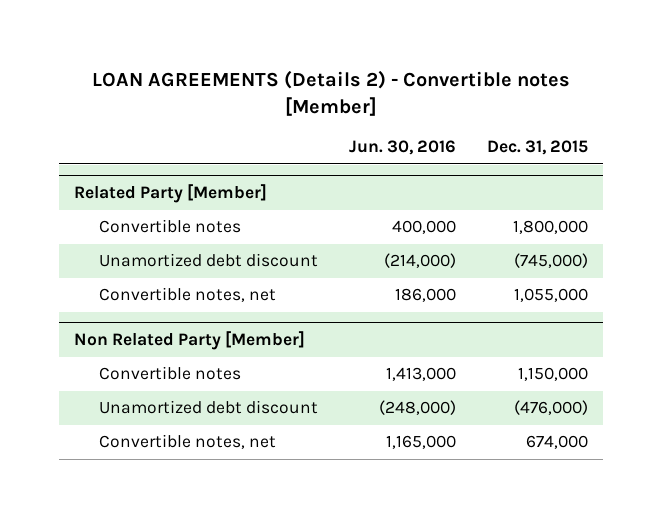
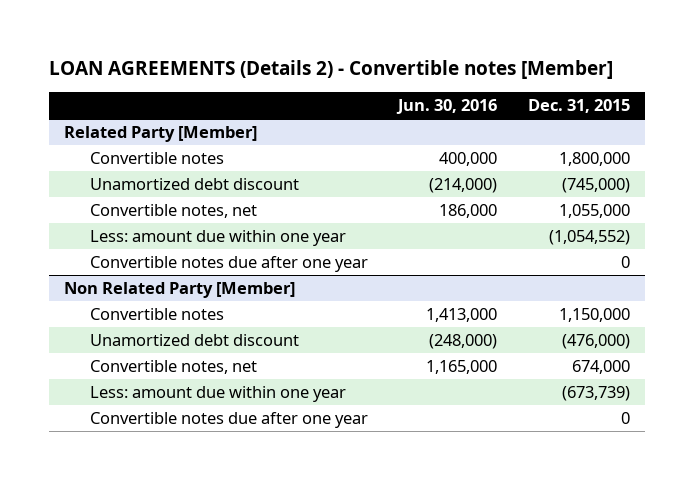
@ Related Party [Member]
+ Less: amount due within one year | | (1,054,552)
+ Convertible notes due after one year | | 0
@ Non Related Party [Member]
+ Less: amount due within one year | | (673,739)
+ Convertible notes due after one year | | 0

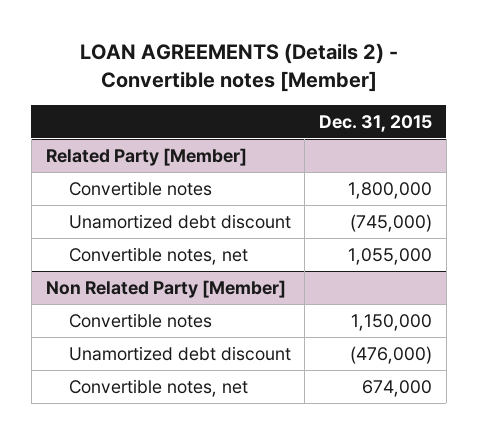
- | Jun. 30, 2016 | Dec. 31, 2015
+ | Dec. 31, 2015
@ Related Party [Member]
- Less: amount due within one year | | (1,054,552)
- Convertible notes due after one year | | 0
@ Non Related Party [Member]
- Less: amount due within one year | | (673,739)
- Convertible notes due after one year | | 0

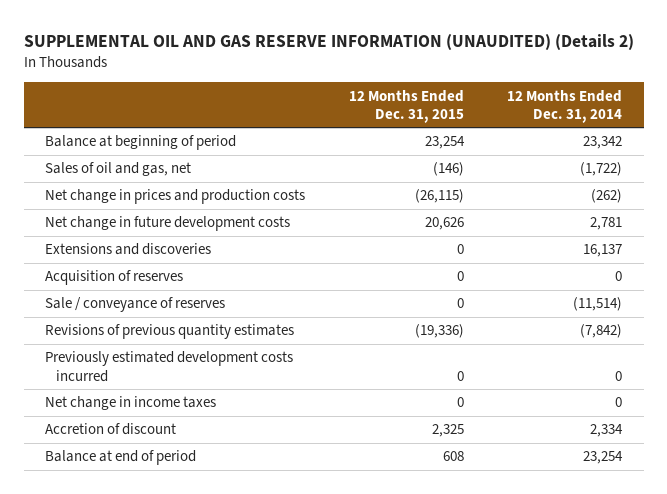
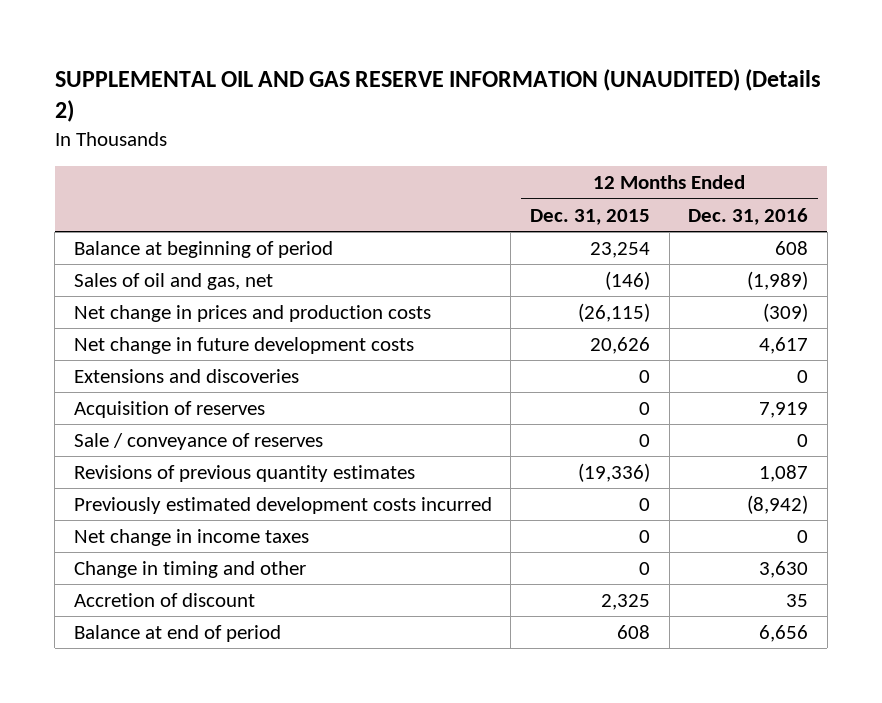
- | 12 Months Ended Dec. 31, 2015 | 12 Months Ended Dec. 31, 2014
+ | 12 Months Ended Dec. 31, 2015 | 12 Months Ended Dec. 31, 2016
+ Change in timing and other | 0 | 3,630

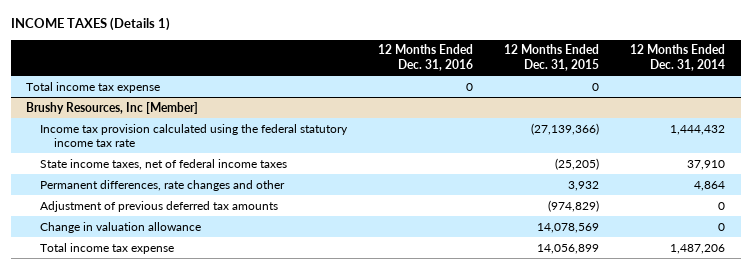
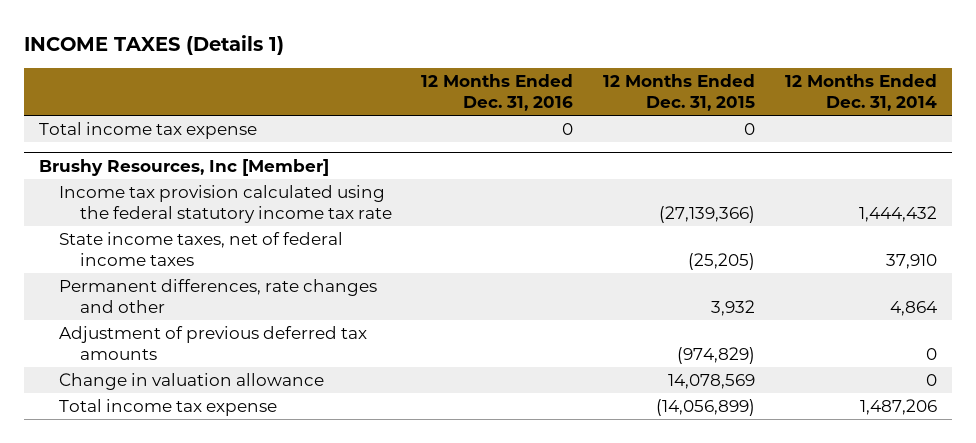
@ Brushy Resources, Inc [Member]
- Total income tax expense | | 14,056,899 | 1,487,206
+ Total income tax expense | | (14,056,899) | 1,487,206

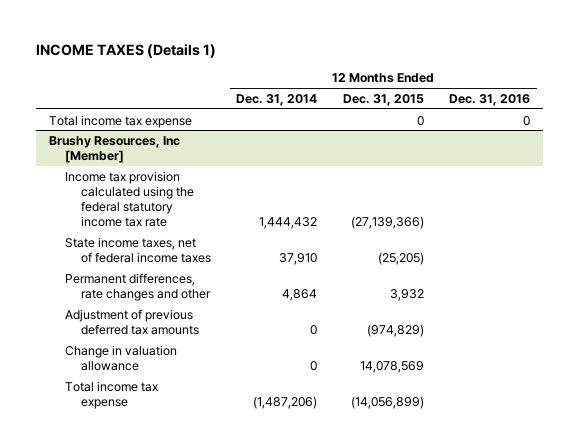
- | 12 Months Ended Dec. 31, 2016 | 12 Months Ended Dec. 31, 2015 | 12 Months Ended Dec. 31, 2014
+ | 12 Months Ended Dec. 31, 2014 | 12 Months Ended Dec. 31, 2015 | 12 Months Ended Dec. 31, 2016
@ Brushy Resources, Inc [Member]
- Total income tax expense | | (14,056,899) | 1,487,206
+ Total income tax expense | (1,487,206) | (14,056,899) |

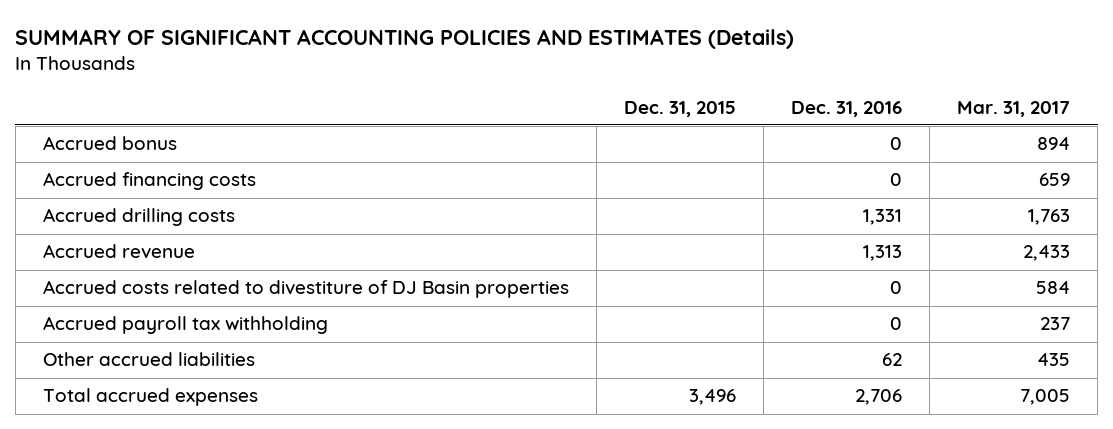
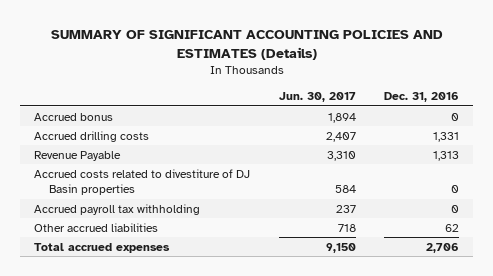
- | Dec. 31, 2015 | Dec. 31, 2016 | Mar. 31, 2017
+ | Jun. 30, 2017 | Dec. 31, 2016
- Accrued financing costs | | 0 | 659
- Accrued revenue | | 1,313 | 2,433
+ Revenue Payable | 3,310 | 1,313

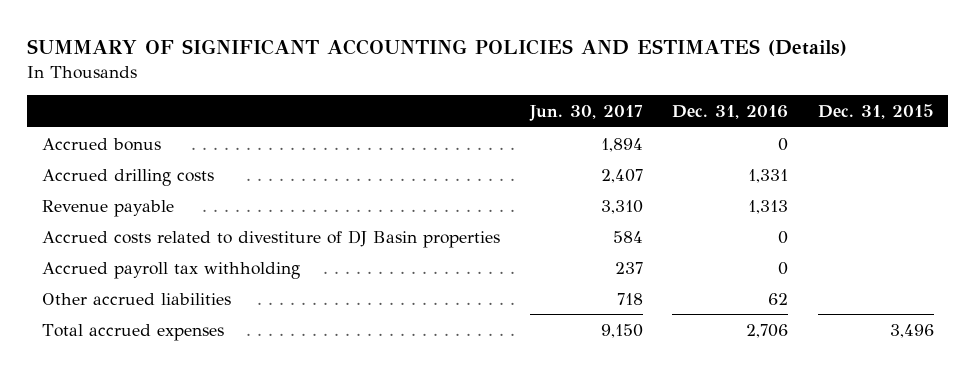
- | Jun. 30, 2017 | Dec. 31, 2016
+ | Jun. 30, 2017 | Dec. 31, 2016 | Dec. 31, 2015
- Revenue Payable | 3,310 | 1,313
+ Revenue payable | 3,310 | 1,313 |

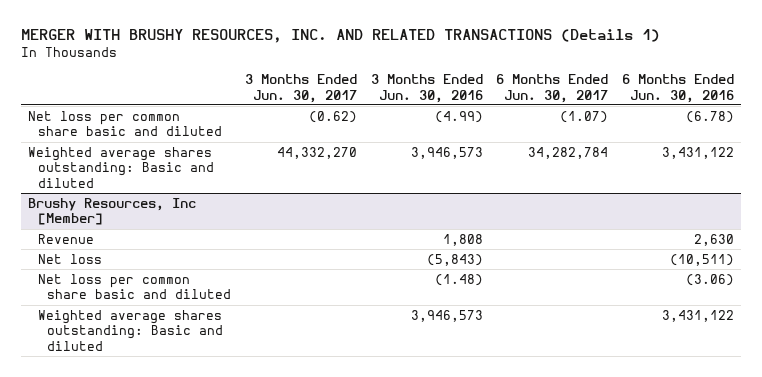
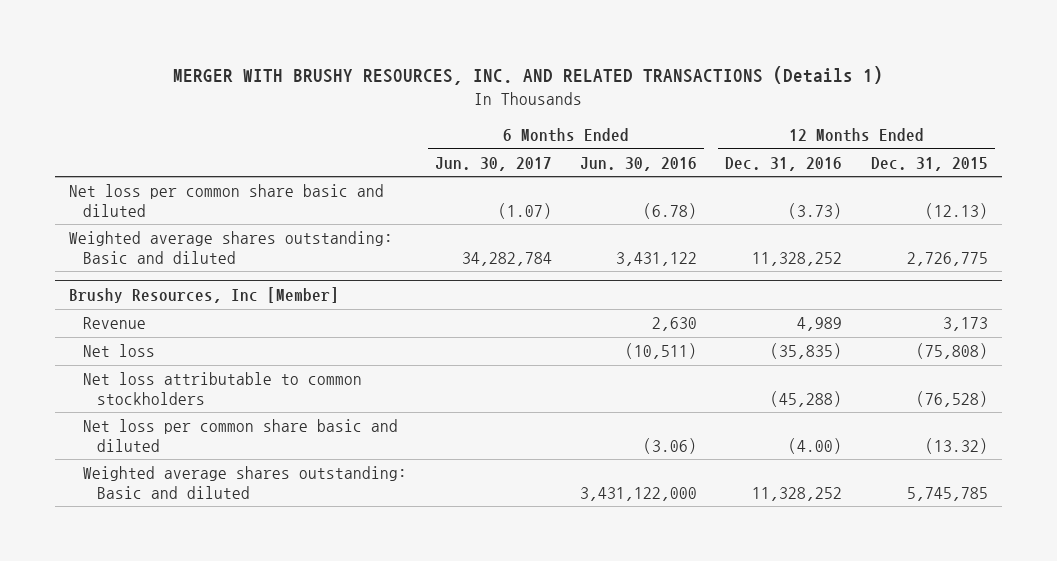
- | 3 Months Ended Jun. 30, 2017 | 3 Months Ended Jun. 30, 2016 | 6 Months Ended Jun. 30, 2017 | 6 Months Ended Jun. 30, 2016
+ | 6 Months Ended Jun. 30, 2017 | 6 Months Ended Jun. 30, 2016 | 12 Months Ended Dec. 31, 2016 | 12 Months Ended Dec. 31, 2015
@ Brushy Resources, Inc [Member]
+ Net loss attributable to common stockholders | | | (45,288) | (76,528)
- Weighted average shares outstanding: Basic and diluted | | 3,946,573 | | 3,431,122
+ Weighted average shares outstanding: Basic and diluted | | 3,431,122,000 | 11,328,252 | 5,745,785

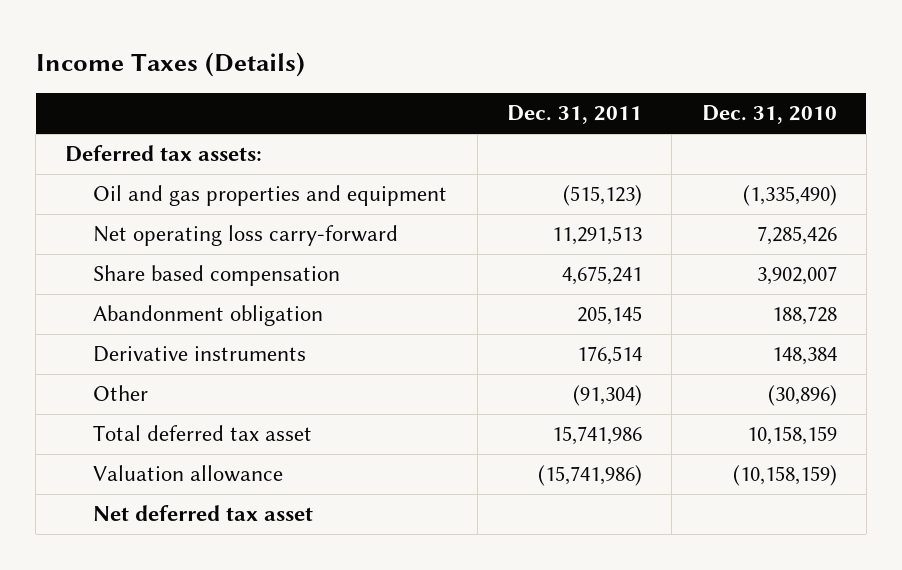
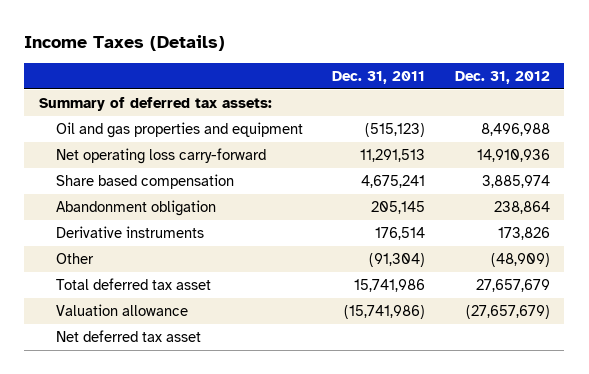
- | Dec. 31, 2011 | Dec. 31, 2010
+ | Dec. 31, 2011 | Dec. 31, 2012
- Deferred tax assets:
+ Summary of deferred tax assets:

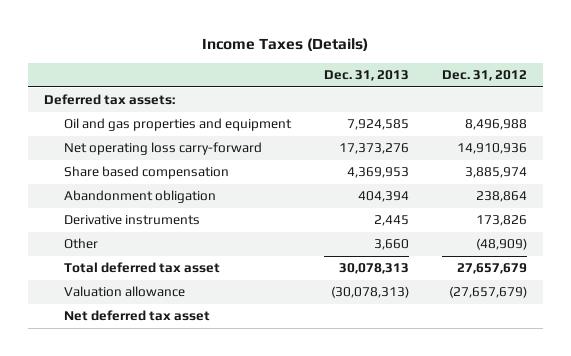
- | Dec. 31, 2011 | Dec. 31, 2012
+ | Dec. 31, 2013 | Dec. 31, 2012
- Summary of deferred tax assets:
+ Deferred tax assets:

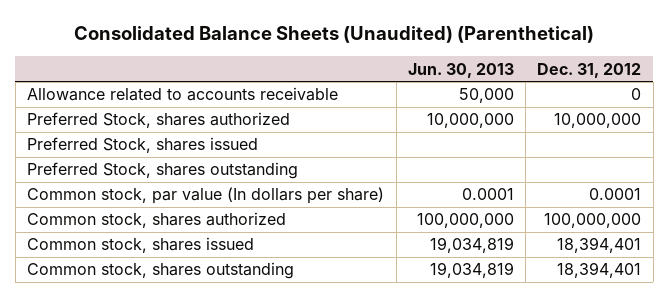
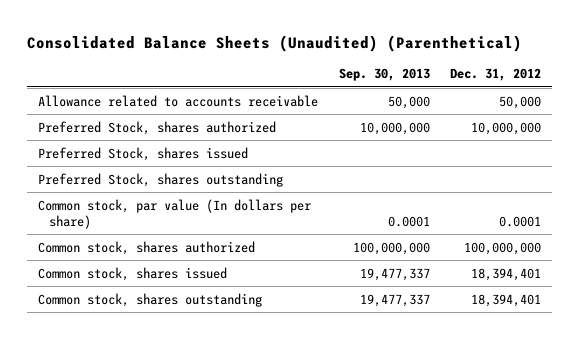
- | Jun. 30, 2013 | Dec. 31, 2012
+ | Sep. 30, 2013 | Dec. 31, 2012
- Allowance related to accounts receivable | 50,000 | 0
+ Allowance related to accounts receivable | 50,000 | 50,000

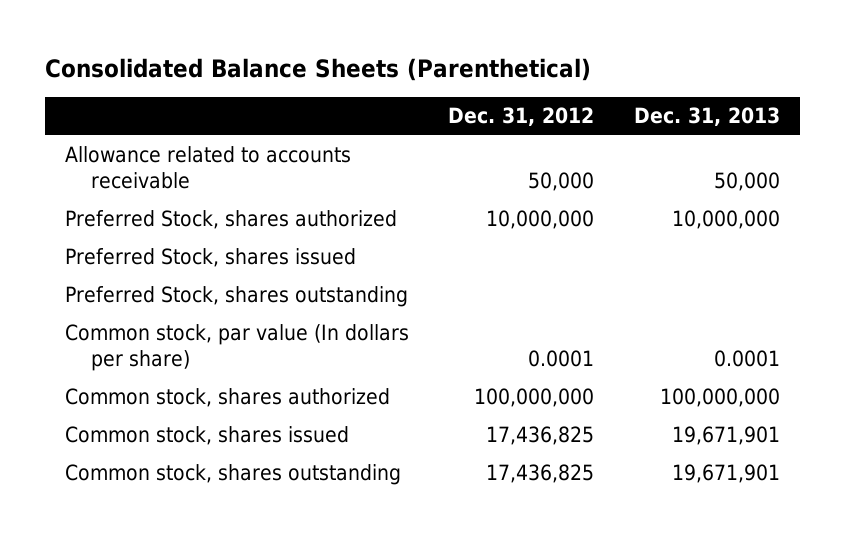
- Consolidated Balance Sheets (Unaudited) (Parenthetical)
+ Consolidated Balance Sheets (Parenthetical)
- | Sep. 30, 2013 | Dec. 31, 2012
+ | Dec. 31, 2012 | Dec. 31, 2013
- Common stock, shares issued | 19,477,337 | 18,394,401
- Common stock, shares outstanding | 19,477,337 | 18,394,401
+ Common stock, shares issued | 17,436,825 | 19,671,901
+ Common stock, shares outstanding | 17,436,825 | 19,671,901

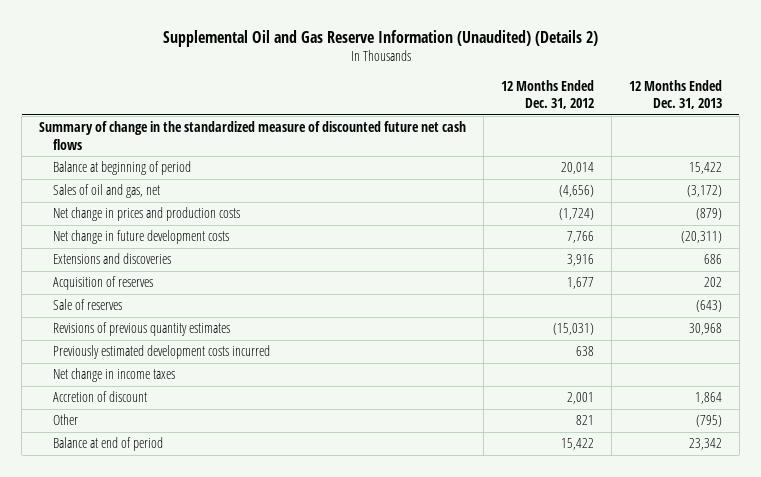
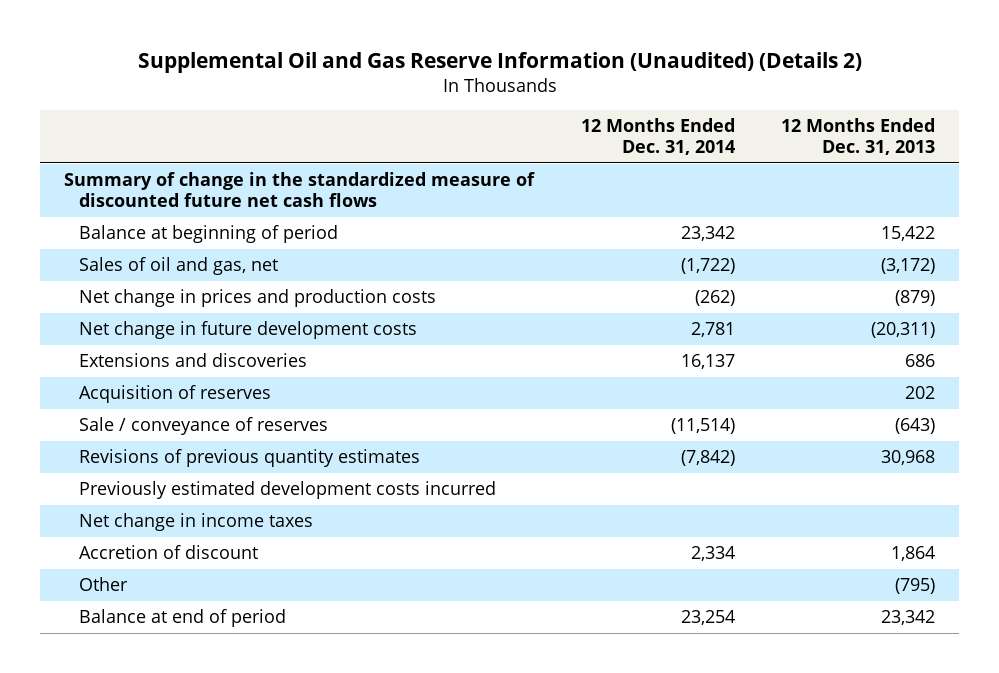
- | 12 Months Ended Dec. 31, 2012 | 12 Months Ended Dec. 31, 2013
+ | 12 Months Ended Dec. 31, 2014 | 12 Months Ended Dec. 31, 2013
- Sale of reserves | | (643)
+ Sale / conveyance of reserves | (11,514) | (643)

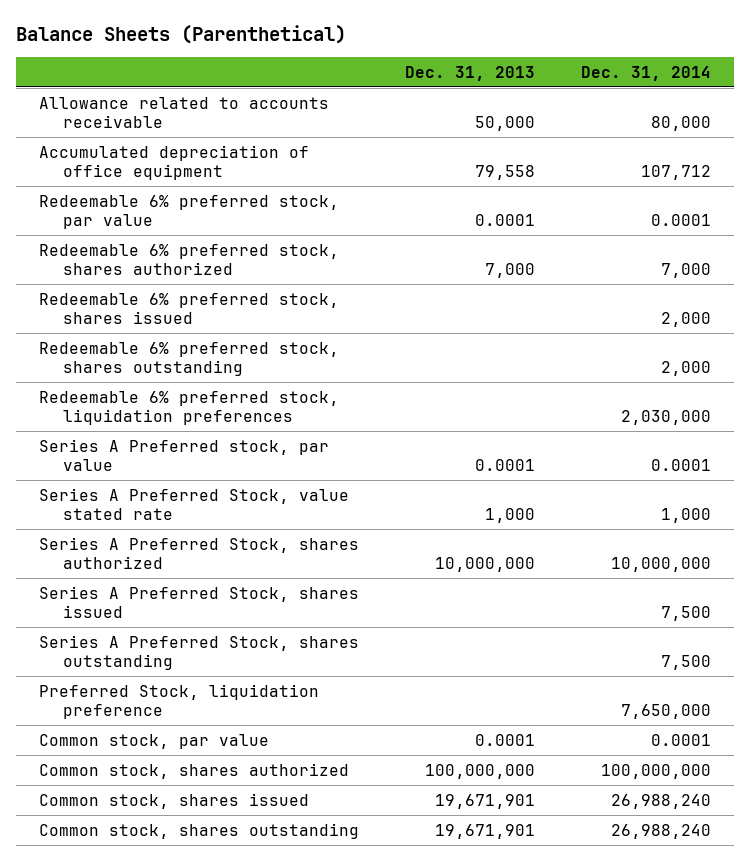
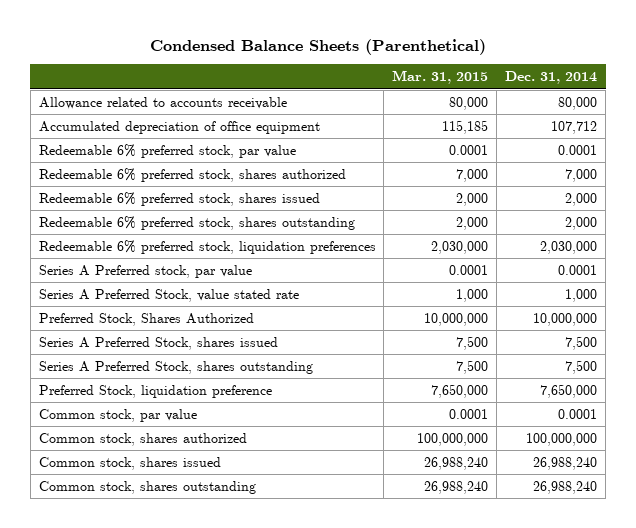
- Balance Sheets (Parenthetical)
+ Condensed Balance Sheets (Parenthetical)
- | Dec. 31, 2013 | Dec. 31, 2014
+ | Mar. 31, 2015 | Dec. 31, 2014
- Series A Preferred Stock, shares authorized | 10,000,000 | 10,000,000
+ Preferred Stock, Shares Authorized | 10,000,000 | 10,000,000

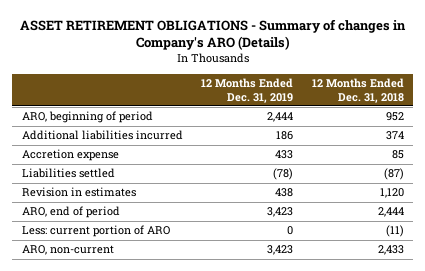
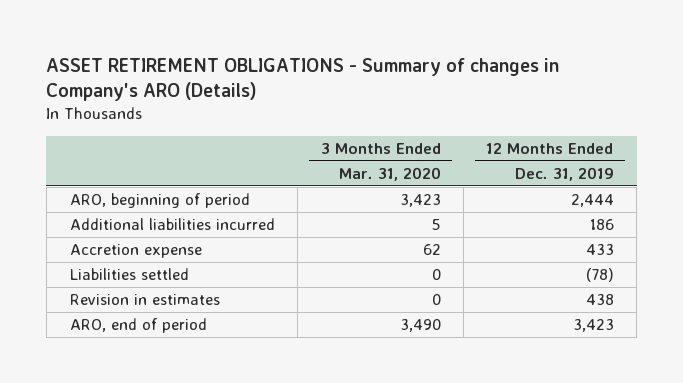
- | 12 Months Ended Dec. 31, 2019 | 12 Months Ended Dec. 31, 2018
+ | 3 Months Ended Mar. 31, 2020 | 12 Months Ended Dec. 31, 2019
- Less: current portion of ARO | 0 | (11)
- ARO, non-current | 3,423 | 2,433

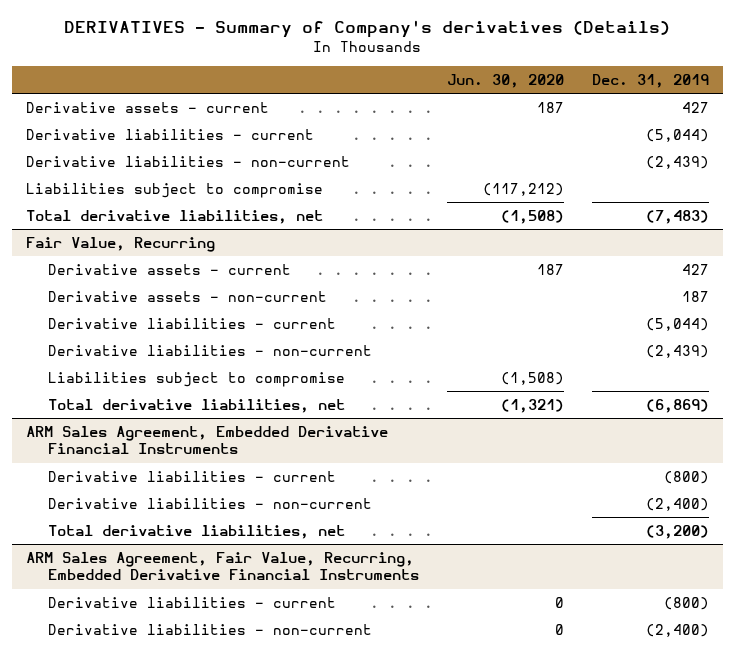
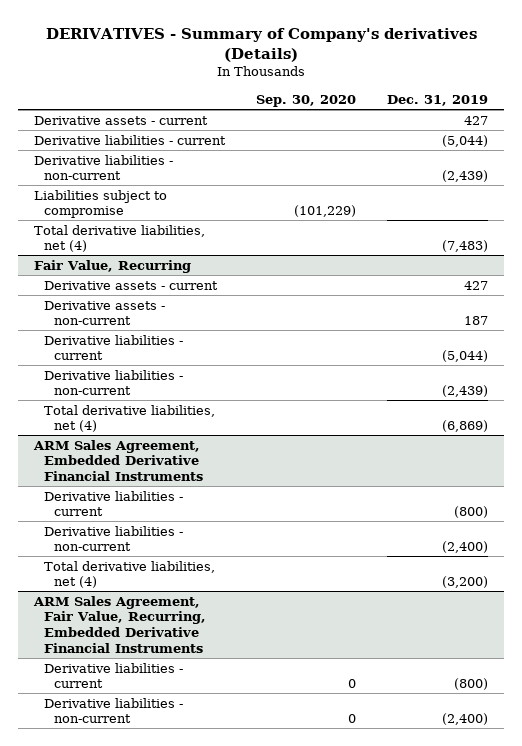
- | Jun. 30, 2020 | Dec. 31, 2019
+ | Sep. 30, 2020 | Dec. 31, 2019
- Total derivative liabilities, net | (1,508) | (7,483)
+ Total derivative liabilities, net (4) | | (7,483)
@ Fair Value, Recurring
- Liabilities subject to compromise | (1,508) |
- Total derivative liabilities, net | (1,321) | (6,869)
+ Total derivative liabilities, net (4) | | (6,869)
@ ARM Sales Agreement, Embedded Derivative Financial Instruments
- Total derivative liabilities, net | | (3,200)
+ Total derivative liabilities, net (4) | | (3,200)

